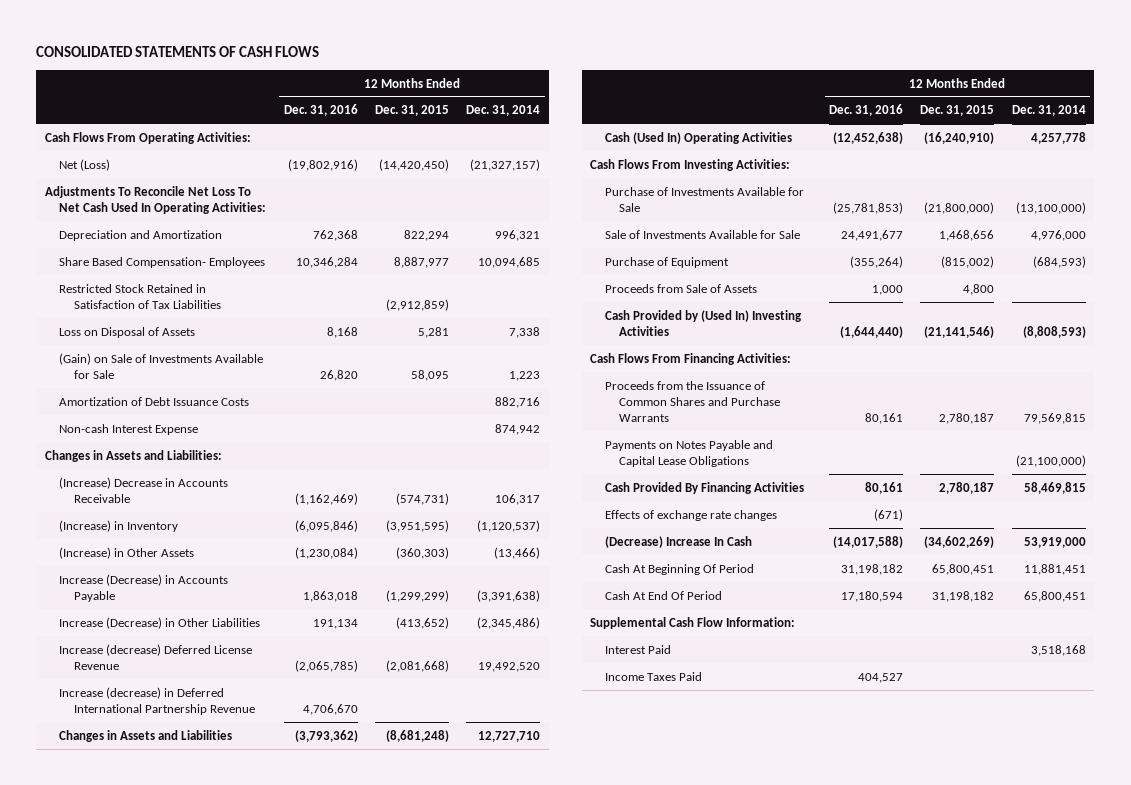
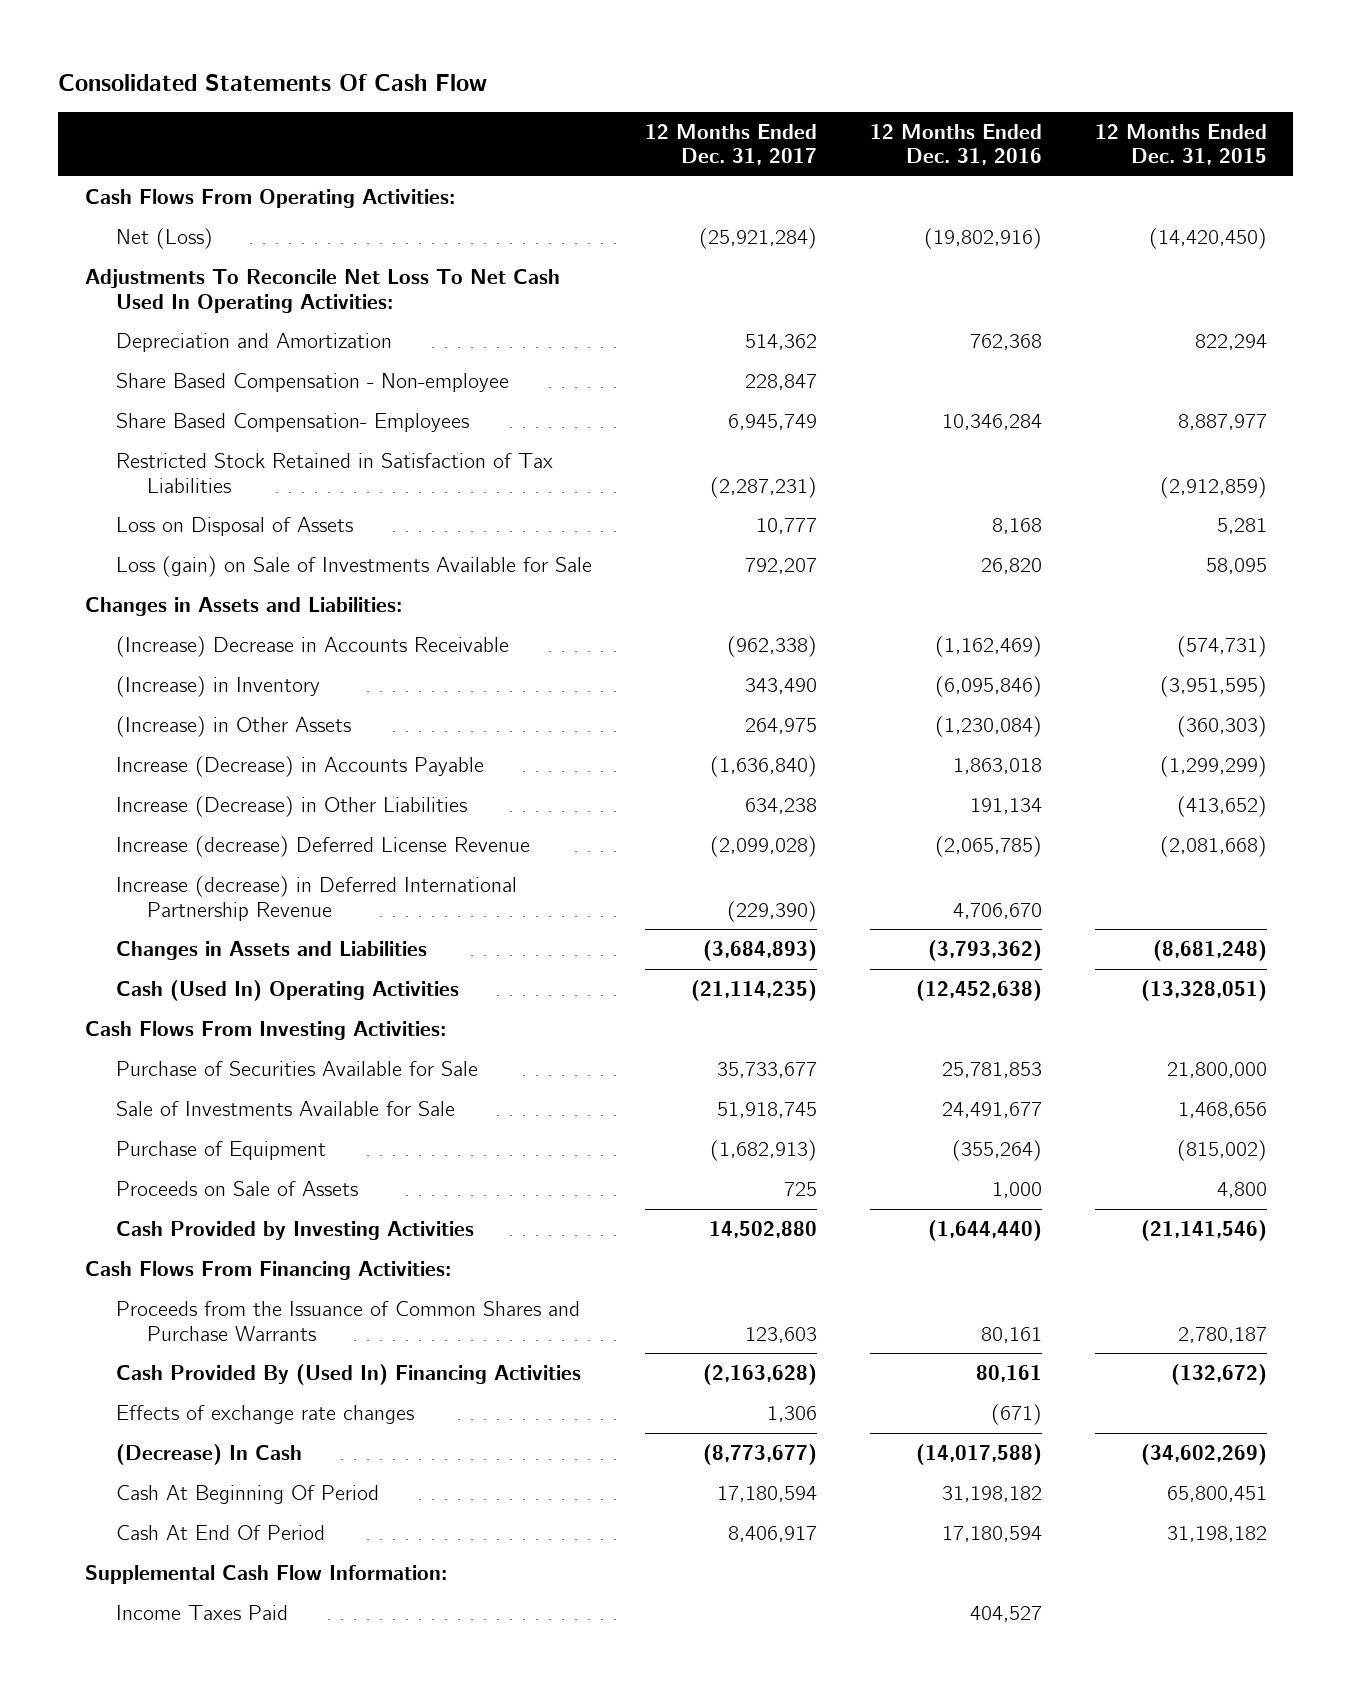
- CONSOLIDATED STATEMENTS OF CASH FLOWS
+ Consolidated Statements Of Cash Flow
- | 12 Months Ended Dec. 31, 2016 | 12 Months Ended Dec. 31, 2015 | 12 Months Ended Dec. 31, 2014
+ | 12 Months Ended Dec. 31, 2017 | 12 Months Ended Dec. 31, 2016 | 12 Months Ended Dec. 31, 2015
+ Share Based Compensation - Non-employee | 228,847 | |
- (Gain) on Sale of Investments Available for Sale | 26,820 | 58,095 | 1,223
- Amortization of Debt Issuance Costs | | | 882,716
- Non-cash Interest Expense | | | 874,942
+ Loss (gain) on Sale of Investments Available for Sale | 792,207 | 26,820 | 58,095
- Cash (Used In) Operating Activities | (12,452,638) | (16,240,910) | 4,257,778
+ Cash (Used In) Operating Activities | (21,114,235) | (12,452,638) | (13,328,051)
- Purchase of Investments Available for Sale | (25,781,853) | (21,800,000) | (13,100,000)
+ Purchase of Securities Available for Sale | 35,733,677 | 25,781,853 | 21,800,000
- Proceeds from Sale of Assets | 1,000 | 4,800 |
- Cash Provided by (Used In) Investing Activities | (1,644,440) | (21,141,546) | (8,808,593)
+ Proceeds on Sale of Assets | 725 | 1,000 | 4,800
+ Cash Provided by Investing Activities | 14,502,880 | (1,644,440) | (21,141,546)
- Payments on Notes Payable and Capital Lease Obligations | | | (21,100,000)
- Cash Provided By Financing Activities | 80,161 | 2,780,187 | 58,469,815
+ Cash Provided By (Used In) Financing Activities | (2,163,628) | 80,161 | (132,672)
- (Decrease) Increase In Cash | (14,017,588) | (34,602,269) | 53,919,000
+ (Decrease) In Cash | (8,773,677) | (14,017,588) | (34,602,269)
- Interest Paid | | | 3,518,168

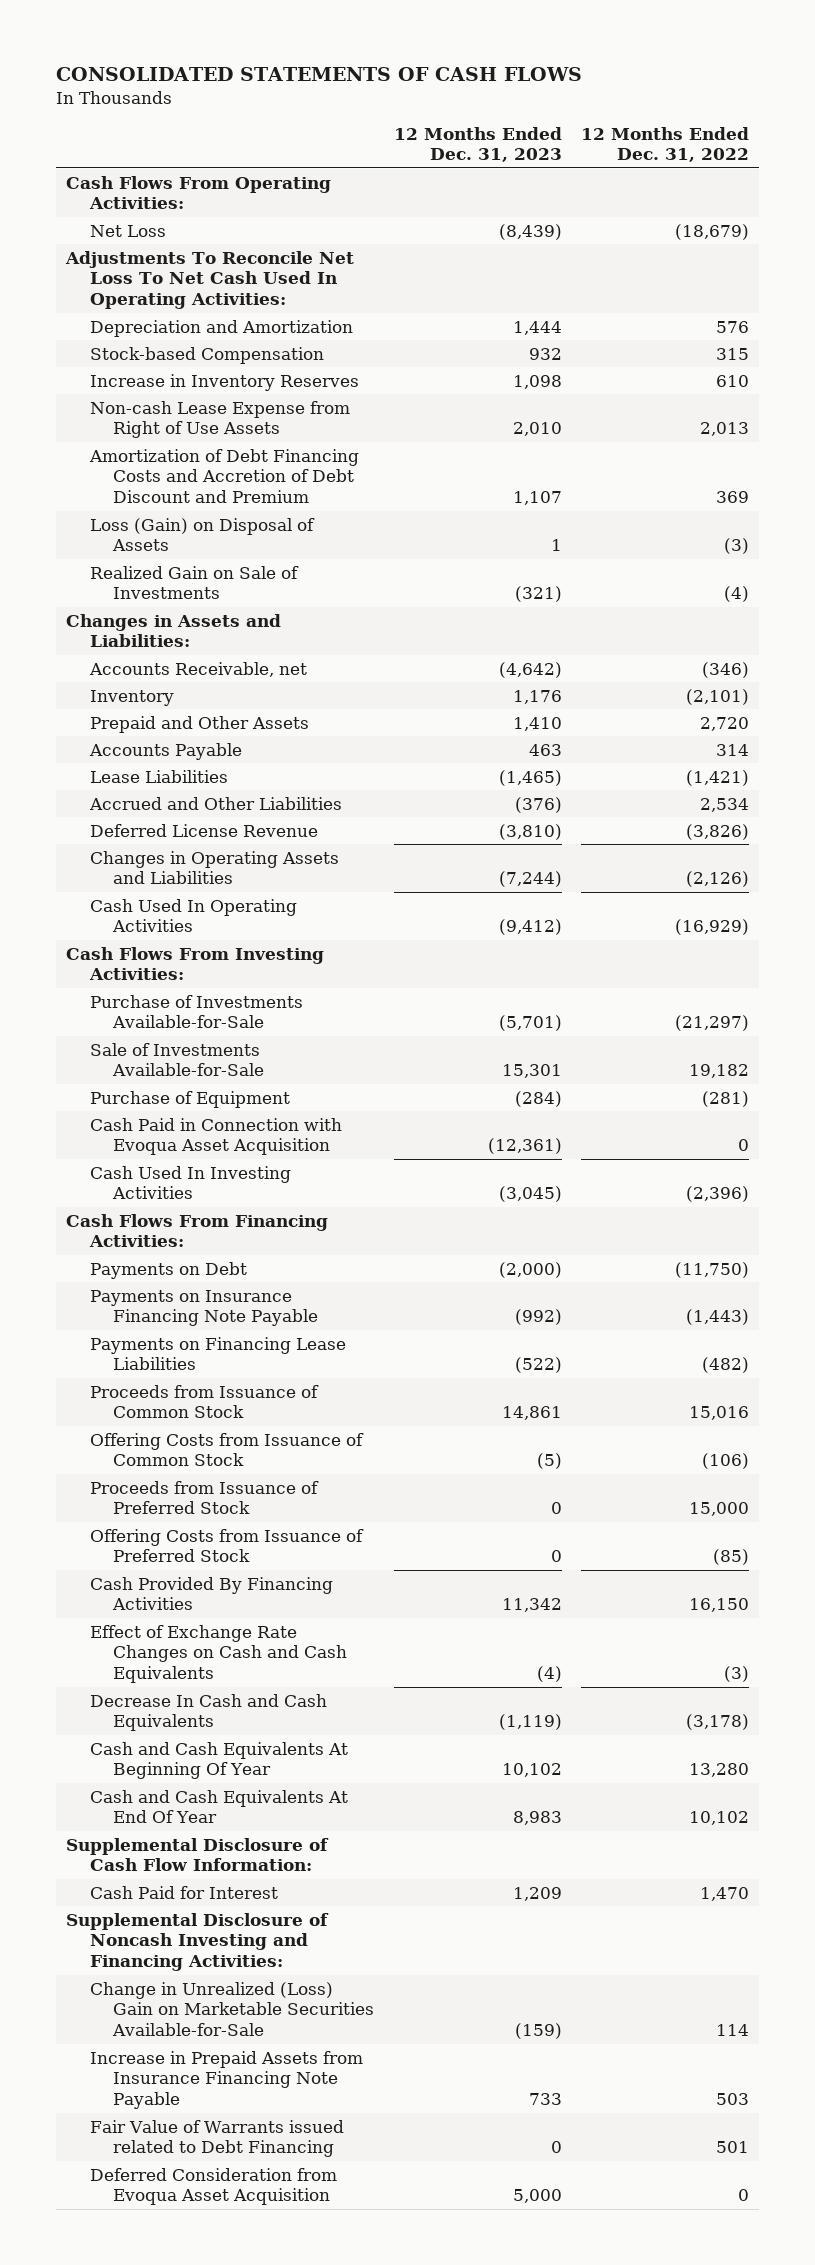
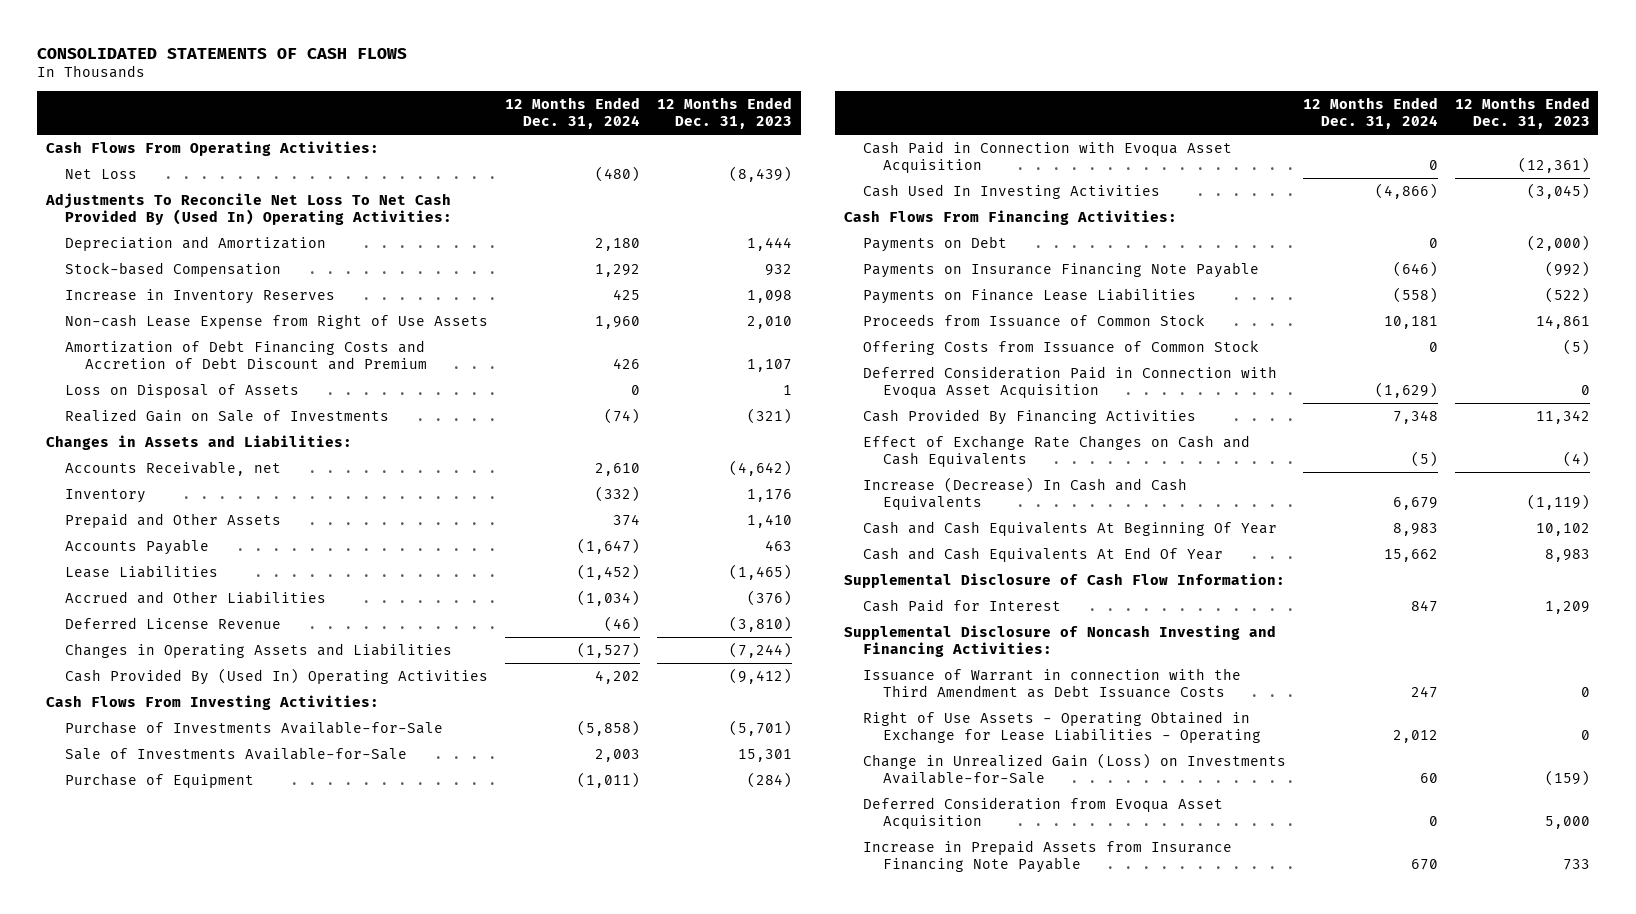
- | 12 Months Ended Dec. 31, 2023 | 12 Months Ended Dec. 31, 2022
+ | 12 Months Ended Dec. 31, 2024 | 12 Months Ended Dec. 31, 2023
- Adjustments To Reconcile Net Loss To Net Cash Used In Operating Activities:
+ Adjustments To Reconcile Net Loss To Net Cash Provided By (Used In) Operating Activities:
- Loss (Gain) on Disposal of Assets | 1 | (3)
+ Loss on Disposal of Assets | 0 | 1
- Cash Used In Operating Activities | (9,412) | (16,929)
+ Cash Provided By (Used In) Operating Activities | 4,202 | (9,412)
- Payments on Financing Lease Liabilities | (522) | (482)
+ Payments on Finance Lease Liabilities | (558) | (522)
- Proceeds from Issuance of Preferred Stock | 0 | 15,000
- Offering Costs from Issuance of Preferred Stock | 0 | (85)
+ Deferred Consideration Paid in Connection with Evoqua Asset Acquisition | (1,629) | 0
- Decrease In Cash and Cash Equivalents | (1,119) | (3,178)
+ Increase (Decrease) In Cash and Cash Equivalents | 6,679 | (1,119)
- Change in Unrealized (Loss) Gain on Marketable Securities Available-for-Sale | (159) | 114
- Fair Value of Warrants issued related to Debt Financing | 0 | 501
+ Issuance of Warrant in connection with the Third Amendment as Debt Issuance Costs | 247 | 0
+ Right of Use Assets - Operating Obtained in Exchange for Lease Liabilities - Operating | 2,012 | 0
+ Change in Unrealized Gain (Loss) on Investments Available-for-Sale | 60 | (159)
moved down: Increase in Prepaid Assets from Insurance Financing Note Payable | 670 | 733

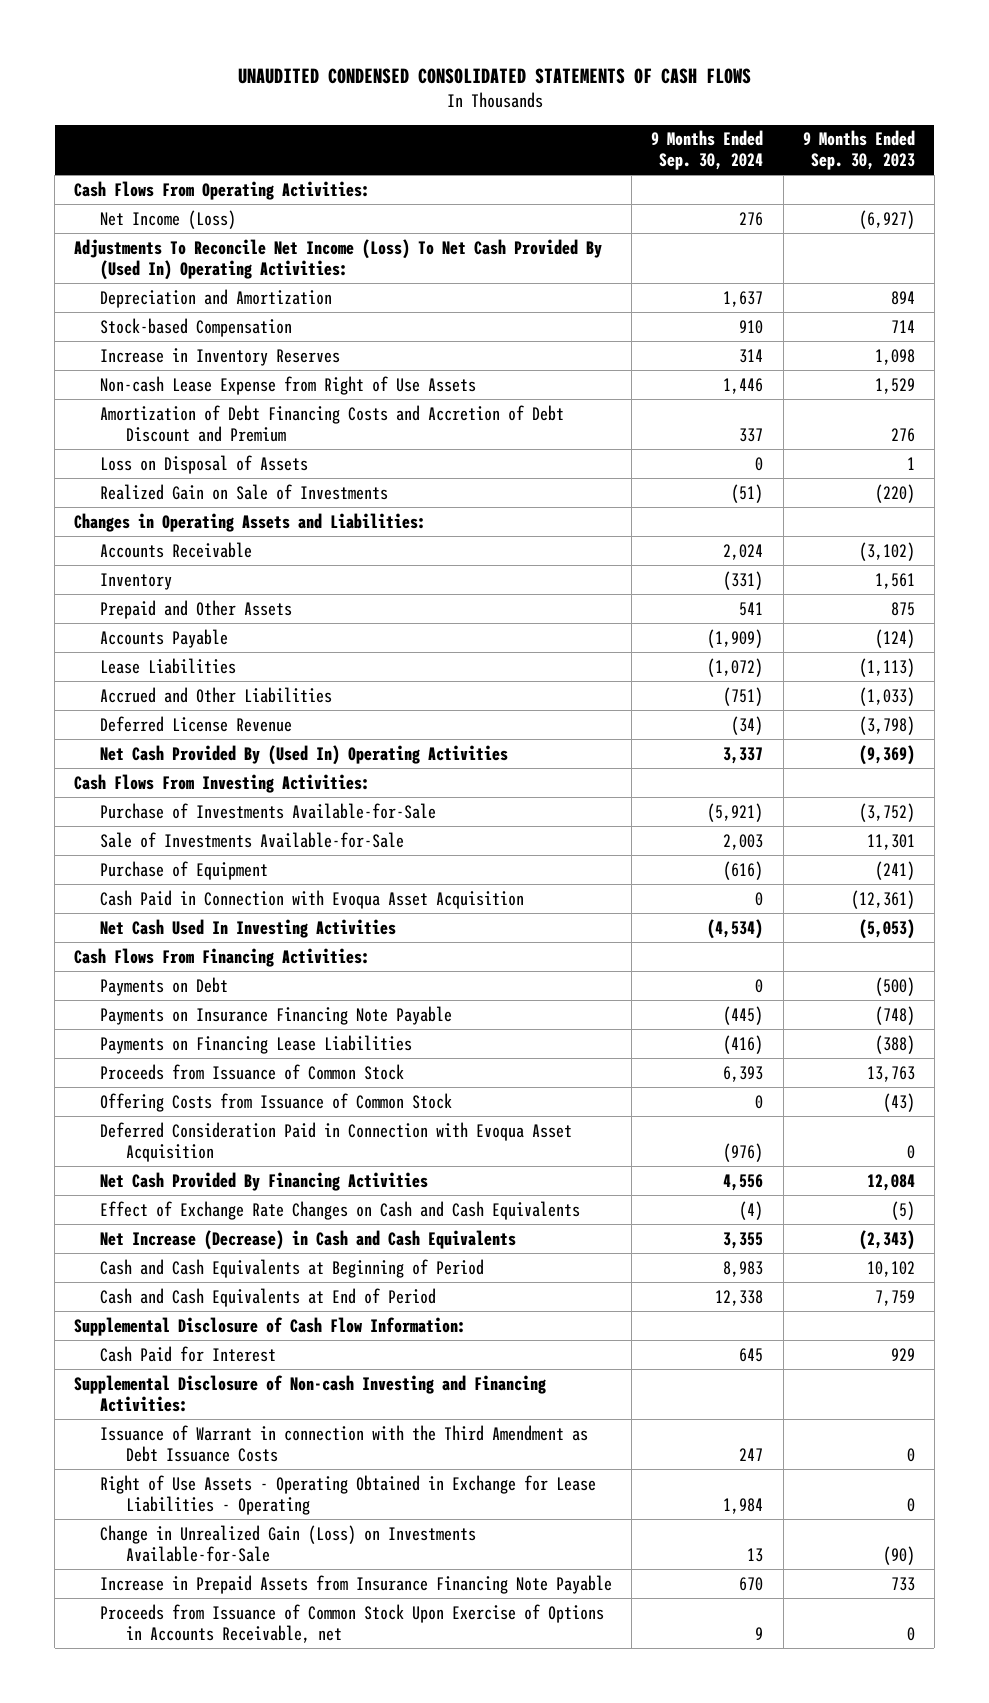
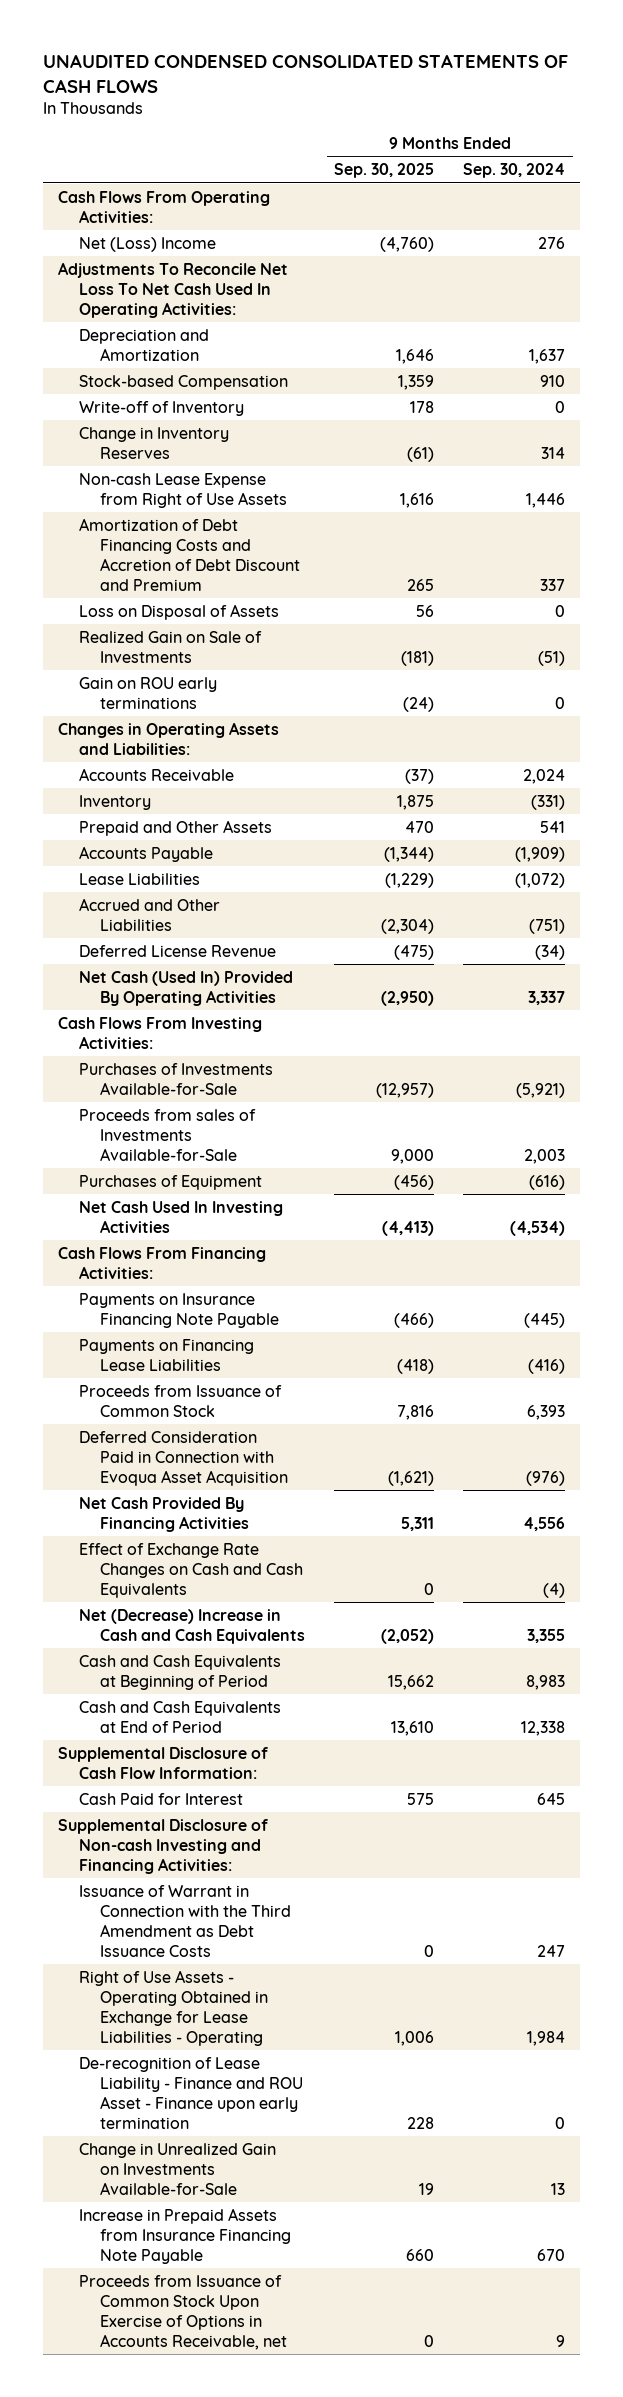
- | 9 Months Ended Sep. 30, 2024 | 9 Months Ended Sep. 30, 2023
+ | 9 Months Ended Sep. 30, 2025 | 9 Months Ended Sep. 30, 2024
- Net Income (Loss) | 276 | (6,927)
- Adjustments To Reconcile Net Income (Loss) To Net Cash Provided By (Used In) Operating Activities:
+ Net (Loss) Income | (4,760) | 276
+ Adjustments To Reconcile Net Loss To Net Cash Used In Operating Activities:
- Increase in Inventory Reserves | 314 | 1,098
+ Write-off of Inventory | 178 | 0
+ Change in Inventory Reserves | (61) | 314
+ Gain on ROU early terminations | (24) | 0
- Net Cash Provided By (Used In) Operating Activities | 3,337 | (9,369)
+ Net Cash (Used In) Provided By Operating Activities | (2,950) | 3,337
- Purchase of Investments Available-for-Sale | (5,921) | (3,752)
- Sale of Investments Available-for-Sale | 2,003 | 11,301
- Purchase of Equipment | (616) | (241)
- Cash Paid in Connection with Evoqua Asset Acquisition | 0 | (12,361)
+ Purchases of Investments Available-for-Sale | (12,957) | (5,921)
+ Proceeds from sales of Investments Available-for-Sale | 9,000 | 2,003
+ Purchases of Equipment | (456) | (616)
- Payments on Debt | 0 | (500)
- Offering Costs from Issuance of Common Stock | 0 | (43)
- Net Increase (Decrease) in Cash and Cash Equivalents | 3,355 | (2,343)
+ Net (Decrease) Increase in Cash and Cash Equivalents | (2,052) | 3,355
- Issuance of Warrant in connection with the Third Amendment as Debt Issuance Costs | 247 | 0
+ Issuance of Warrant in Connection with the Third Amendment as Debt Issuance Costs | 0 | 247
- Change in Unrealized Gain (Loss) on Investments Available-for-Sale | 13 | (90)
+ De-recognition of Lease Liability - Finance and ROU Asset - Finance upon early termination | 228 | 0
+ Change in Unrealized Gain on Investments Available-for-Sale | 19 | 13

